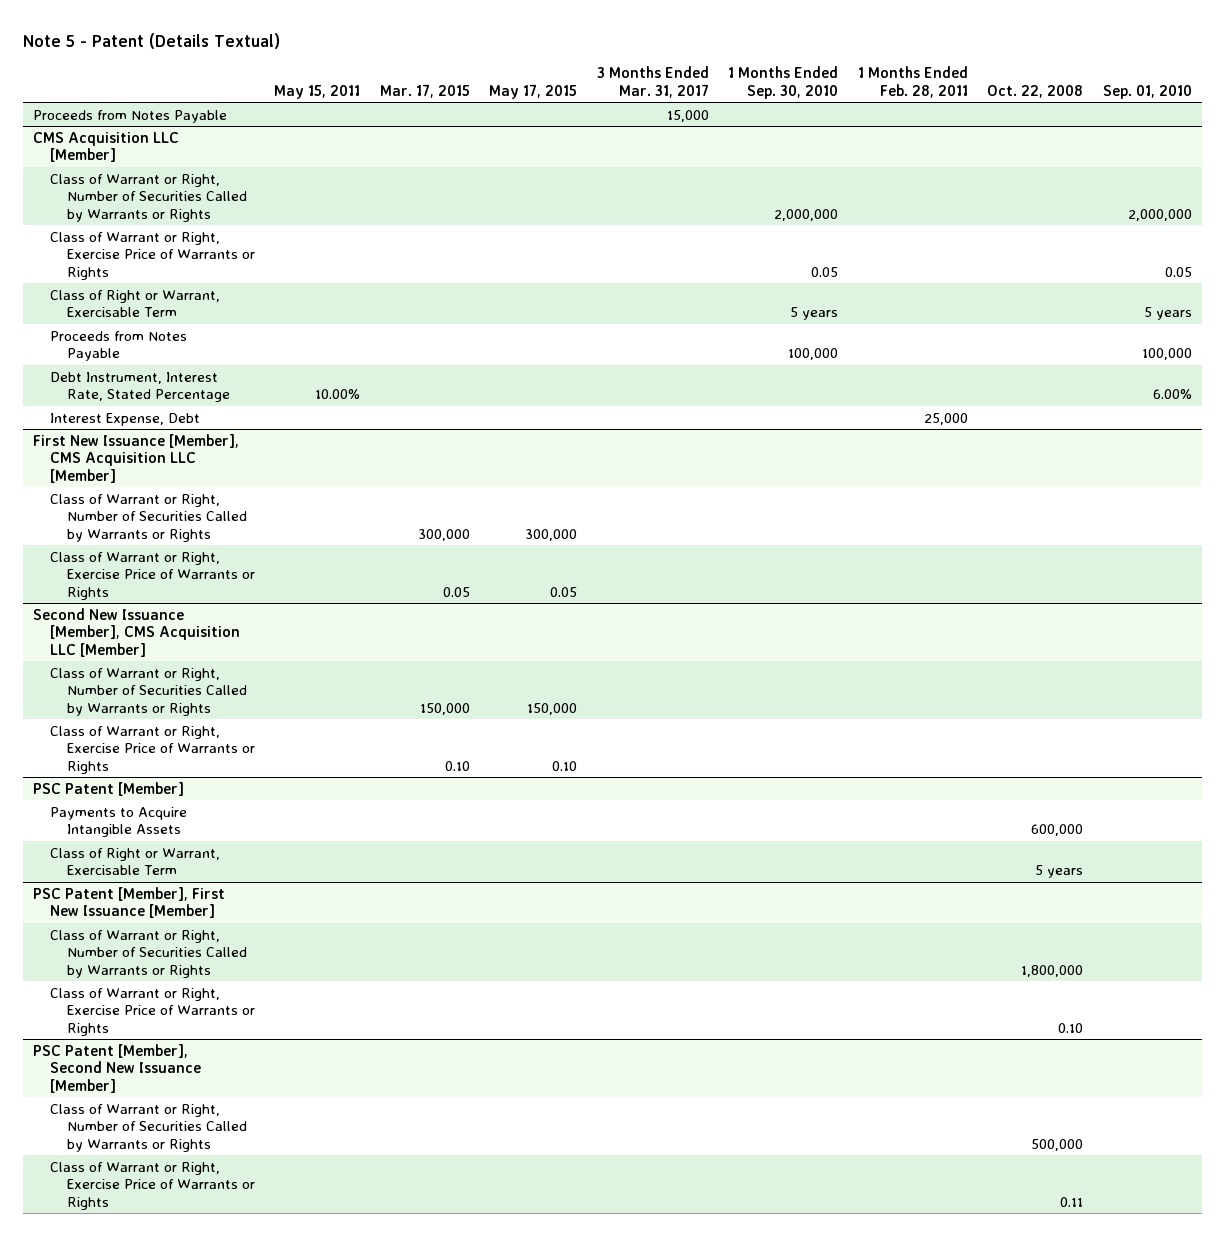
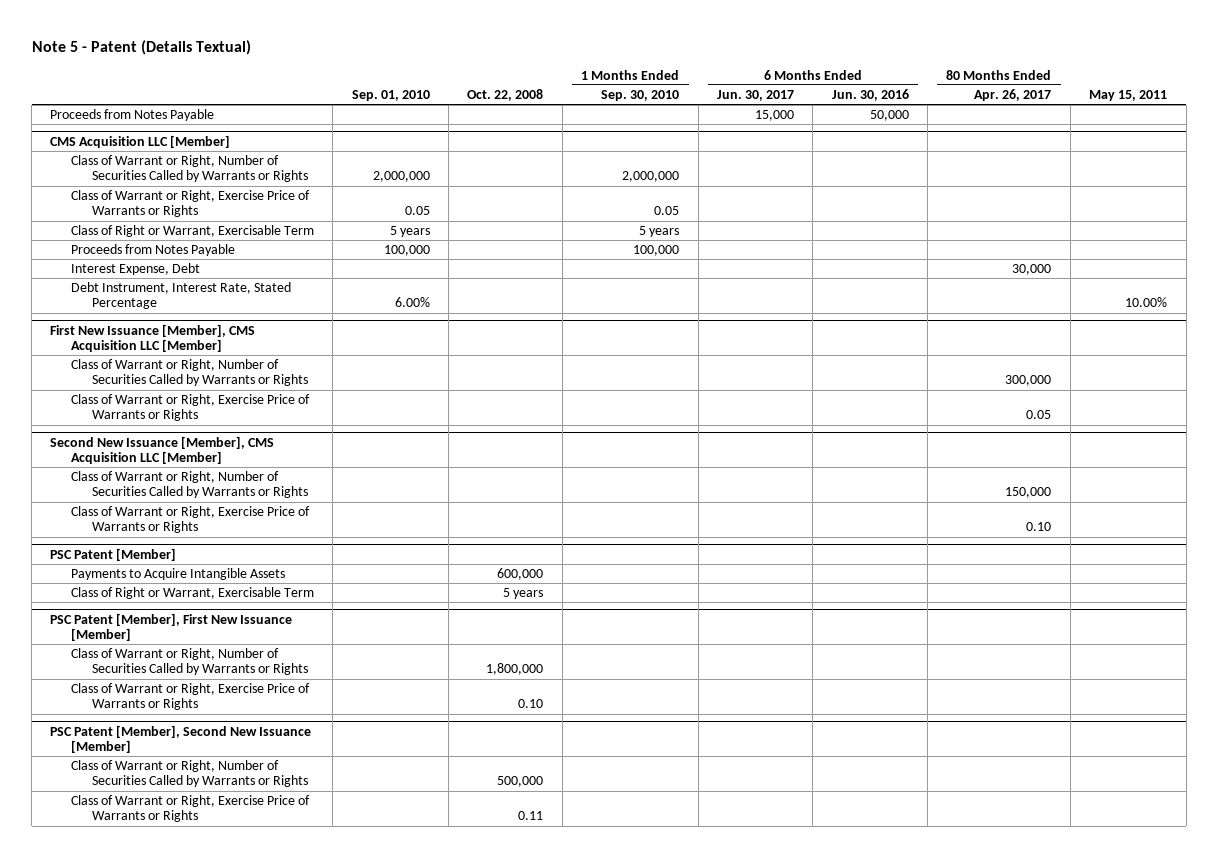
- | May 15, 2011 | Mar. 17, 2015 | May 17, 2015 | 3 Months Ended Mar. 31, 2017 | 1 Months Ended Sep. 30, 2010 | 1 Months Ended Feb. 28, 2011 | Oct. 22, 2008 | Sep. 01, 2010
+ | Sep. 01, 2010 | Oct. 22, 2008 | 1 Months Ended Sep. 30, 2010 | 6 Months Ended Jun. 30, 2017 | 6 Months Ended Jun. 30, 2016 | 80 Months Ended Apr. 26, 2017 | May 15, 2011
@ CMS Acquisition LLC [Member]
moved down: Debt Instrument, Interest Rate, Stated Percentage | 6.00% | | | | | | 10.00%

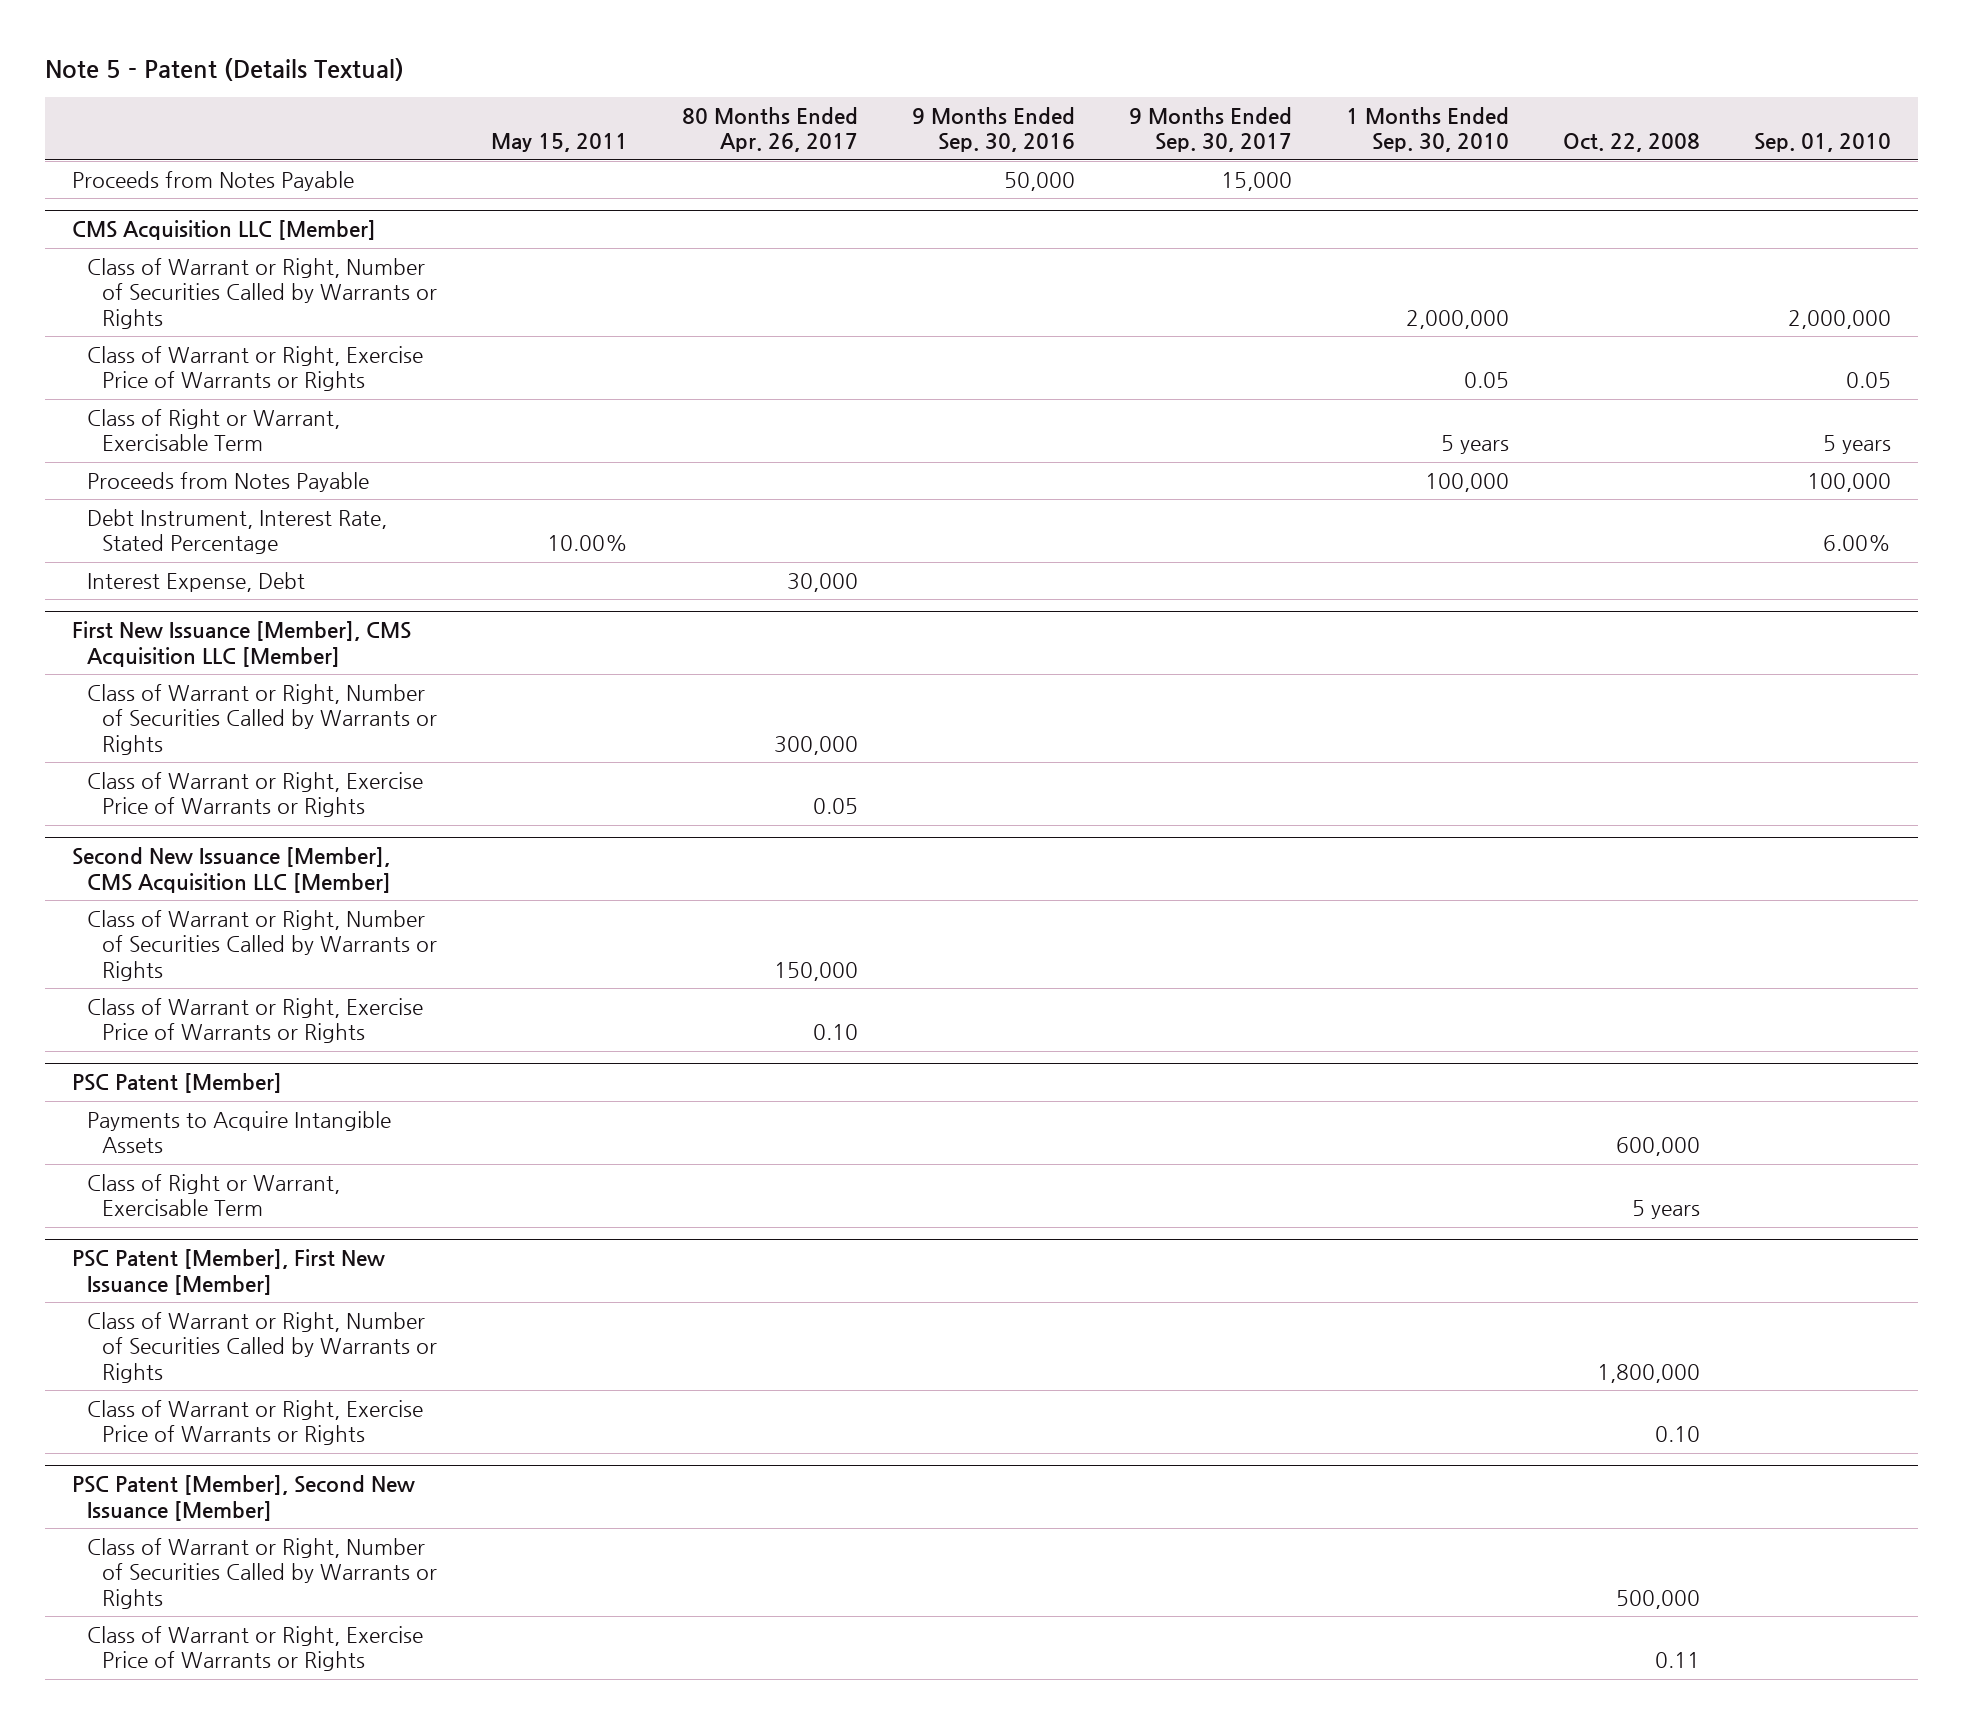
- | Sep. 01, 2010 | Oct. 22, 2008 | 1 Months Ended Sep. 30, 2010 | 6 Months Ended Jun. 30, 2017 | 6 Months Ended Jun. 30, 2016 | 80 Months Ended Apr. 26, 2017 | May 15, 2011
+ | May 15, 2011 | 80 Months Ended Apr. 26, 2017 | 9 Months Ended Sep. 30, 2016 | 9 Months Ended Sep. 30, 2017 | 1 Months Ended Sep. 30, 2010 | Oct. 22, 2008 | Sep. 01, 2010
@ CMS Acquisition LLC [Member]
moved down: Interest Expense, Debt | | 30,000 | | | | |

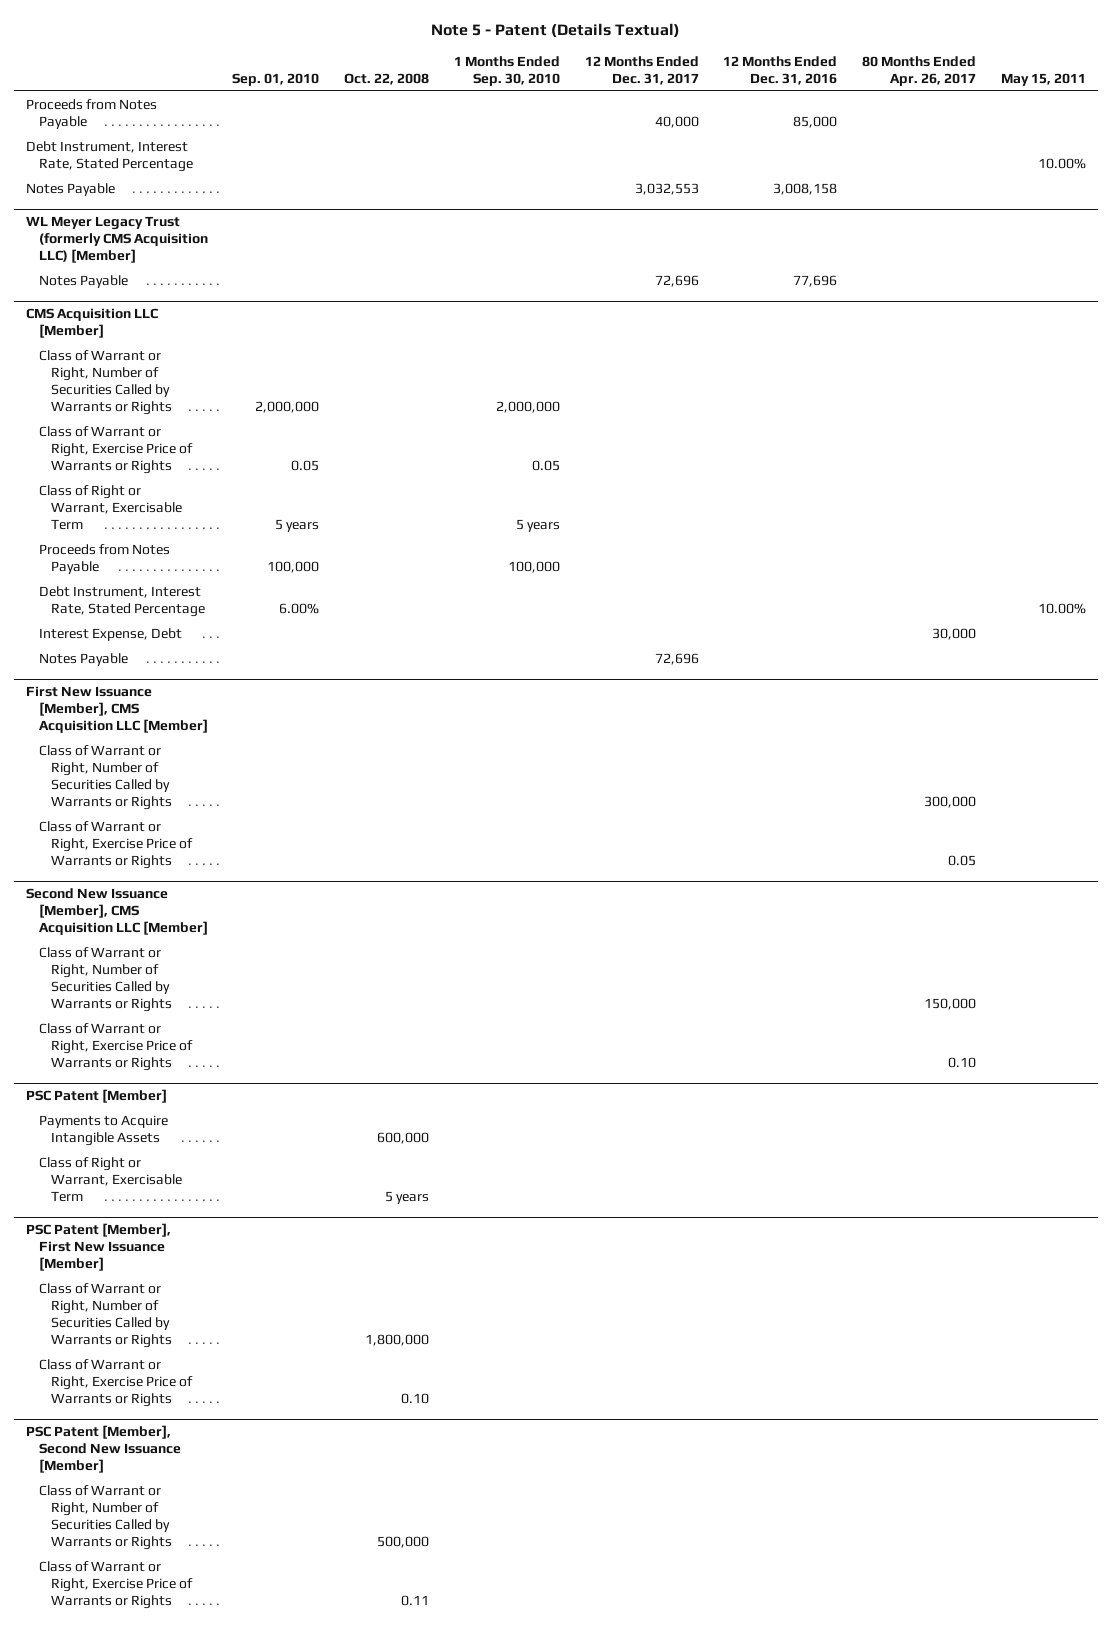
- | May 15, 2011 | 80 Months Ended Apr. 26, 2017 | 9 Months Ended Sep. 30, 2016 | 9 Months Ended Sep. 30, 2017 | 1 Months Ended Sep. 30, 2010 | Oct. 22, 2008 | Sep. 01, 2010
+ | Sep. 01, 2010 | Oct. 22, 2008 | 1 Months Ended Sep. 30, 2010 | 12 Months Ended Dec. 31, 2017 | 12 Months Ended Dec. 31, 2016 | 80 Months Ended Apr. 26, 2017 | May 15, 2011
+ Debt Instrument, Interest Rate, Stated Percentage | | | | | | | 10.00%
+ Notes Payable | | | | 3,032,553 | 3,008,158 | |
+ WL Meyer Legacy Trust (formerly CMS Acquisition LLC) [Member]
+ Notes Payable | | | | 72,696 | 77,696 | |
@ CMS Acquisition LLC [Member]
+ Notes Payable | | | | 72,696 | | |

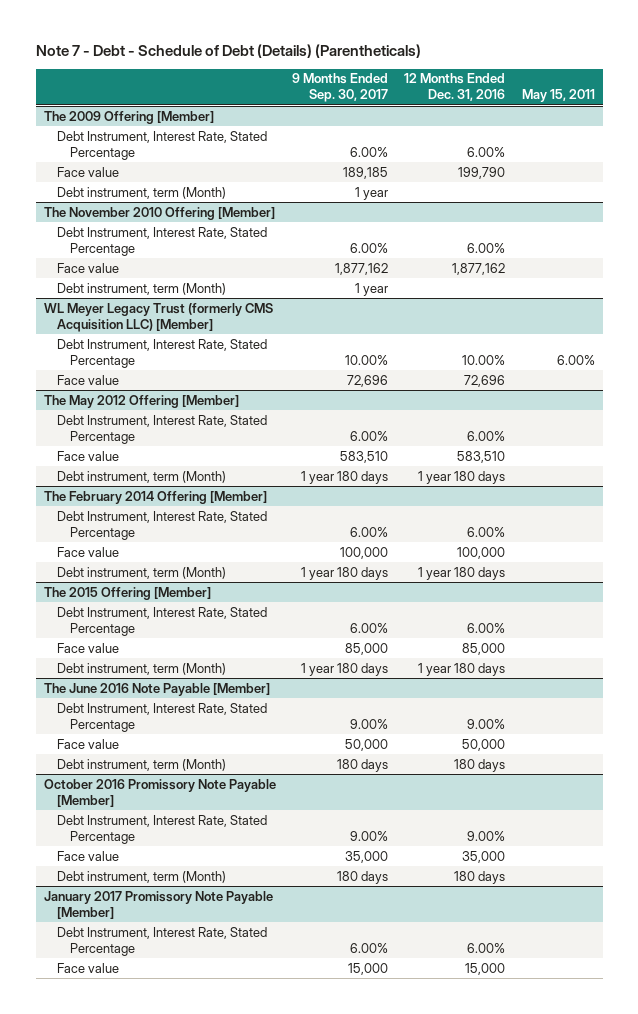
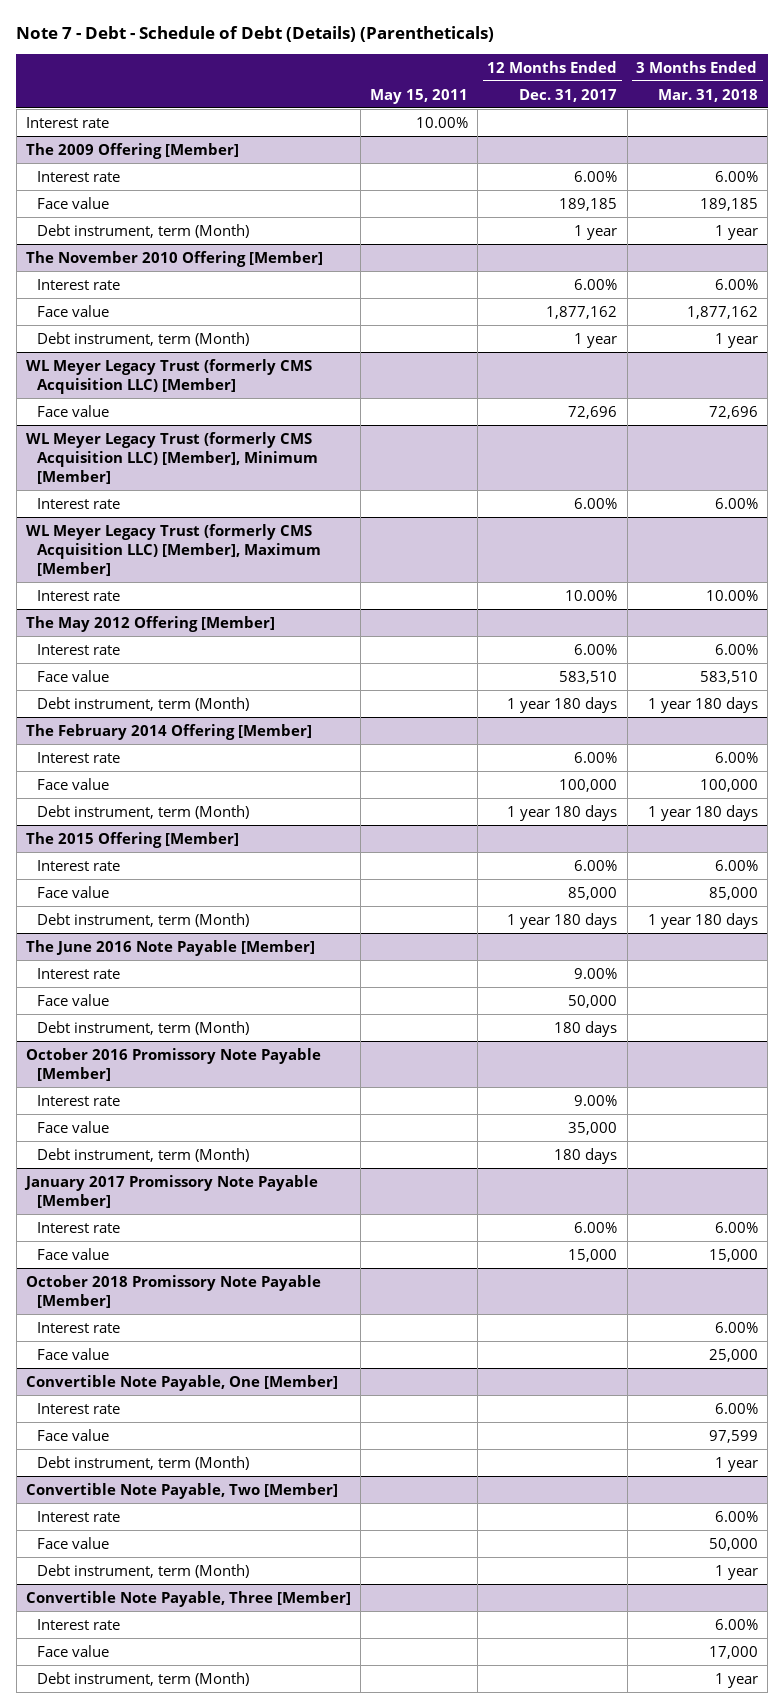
- | 9 Months Ended Sep. 30, 2017 | 12 Months Ended Dec. 31, 2016 | May 15, 2011
+ | May 15, 2011 | 12 Months Ended Dec. 31, 2017 | 3 Months Ended Mar. 31, 2018
+ Interest rate | 10.00% | |
@ The 2009 Offering [Member]
- Debt Instrument, Interest Rate, Stated Percentage | 6.00% | 6.00% |
+ Interest rate | | 6.00% | 6.00%
@ The November 2010 Offering [Member]
- Debt Instrument, Interest Rate, Stated Percentage | 6.00% | 6.00% |
+ Interest rate | | 6.00% | 6.00%
@ WL Meyer Legacy Trust (formerly CMS Acquisition LLC) [Member]
- Debt Instrument, Interest Rate, Stated Percentage | 10.00% | 10.00% | 6.00%
+ WL Meyer Legacy Trust (formerly CMS Acquisition LLC) [Member], Minimum [Member]
+ Interest rate | | 6.00% | 6.00%
+ WL Meyer Legacy Trust (formerly CMS Acquisition LLC) [Member], Maximum [Member]
+ Interest rate | | 10.00% | 10.00%
@ The May 2012 Offering [Member]
- Debt Instrument, Interest Rate, Stated Percentage | 6.00% | 6.00% |
+ Interest rate | | 6.00% | 6.00%
@ The February 2014 Offering [Member]
- Debt Instrument, Interest Rate, Stated Percentage | 6.00% | 6.00% |
+ Interest rate | | 6.00% | 6.00%
@ The 2015 Offering [Member]
- Debt Instrument, Interest Rate, Stated Percentage | 6.00% | 6.00% |
+ Interest rate | | 6.00% | 6.00%
@ The June 2016 Note Payable [Member]
- Debt Instrument, Interest Rate, Stated Percentage | 9.00% | 9.00% |
+ Interest rate | | 9.00% |
@ October 2016 Promissory Note Payable [Member]
- Debt Instrument, Interest Rate, Stated Percentage | 9.00% | 9.00% |
+ Interest rate | | 9.00% |
@ January 2017 Promissory Note Payable [Member]
- Debt Instrument, Interest Rate, Stated Percentage | 6.00% | 6.00% |
+ Interest rate | | 6.00% | 6.00%
+ October 2018 Promissory Note Payable [Member]
+ Interest rate | | | 6.00%
+ Face value | | | 25,000
+ Convertible Note Payable, One [Member]
+ Interest rate | | | 6.00%
+ Face value | | | 97,599
+ Debt instrument, term (Month) | | | 1 year
+ Convertible Note Payable, Two [Member]
+ Interest rate | | | 6.00%
+ Face value | | | 50,000
+ Debt instrument, term (Month) | | | 1 year
+ Convertible Note Payable, Three [Member]
+ Interest rate | | | 6.00%
+ Face value | | | 17,000
+ Debt instrument, term (Month) | | | 1 year

